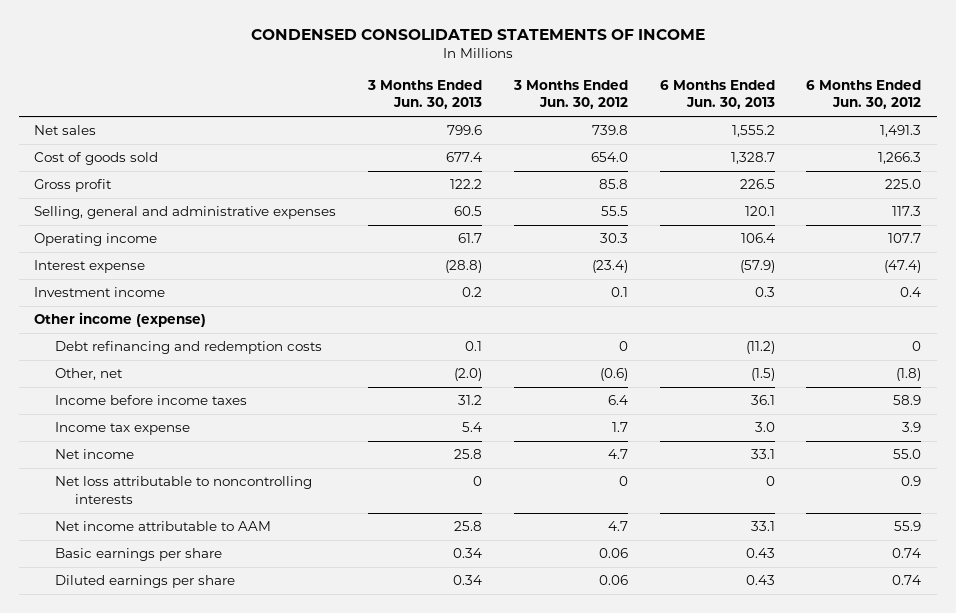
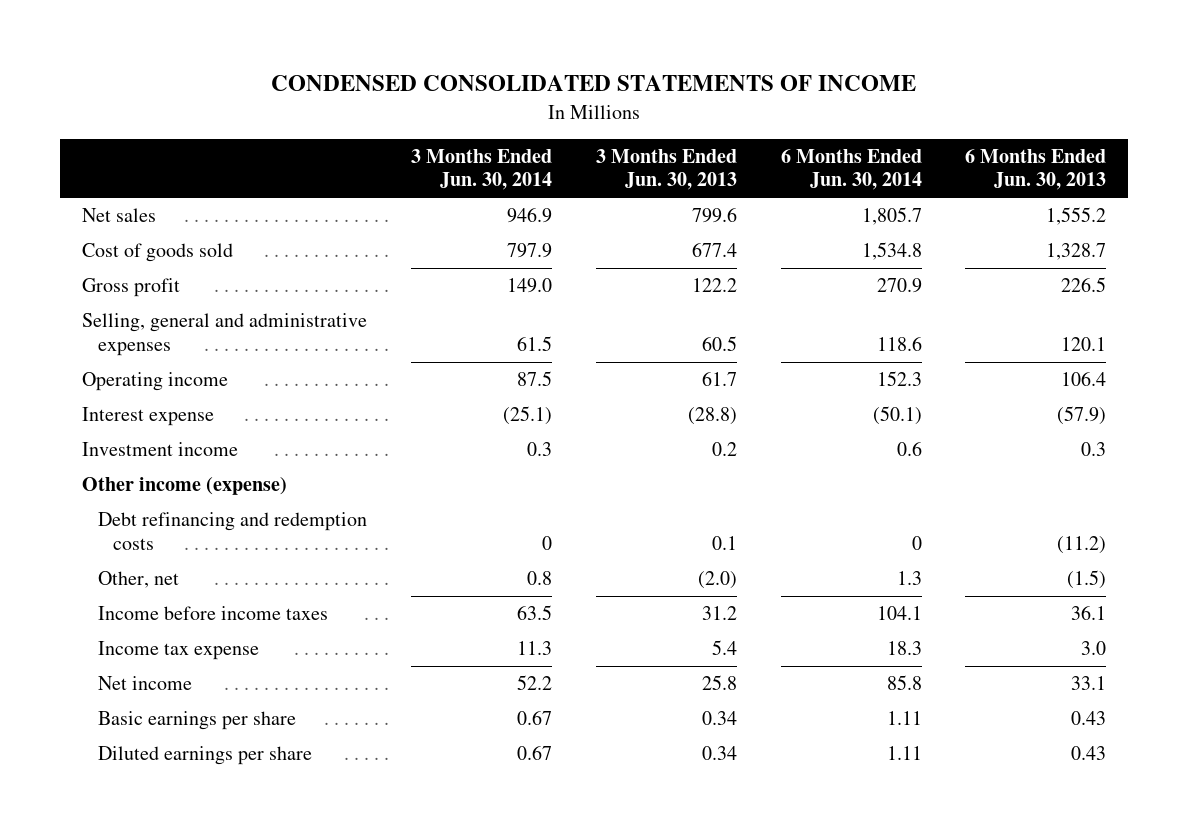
- | 3 Months Ended Jun. 30, 2013 | 3 Months Ended Jun. 30, 2012 | 6 Months Ended Jun. 30, 2013 | 6 Months Ended Jun. 30, 2012
+ | 3 Months Ended Jun. 30, 2014 | 3 Months Ended Jun. 30, 2013 | 6 Months Ended Jun. 30, 2014 | 6 Months Ended Jun. 30, 2013
- Net loss attributable to noncontrolling interests | 0 | 0 | 0 | 0.9
- Net income attributable to AAM | 25.8 | 4.7 | 33.1 | 55.9

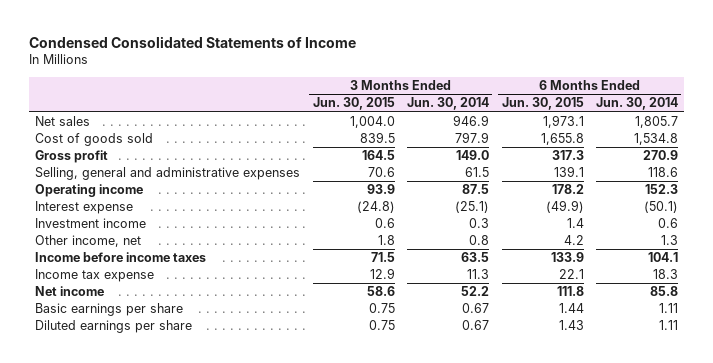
- CONDENSED CONSOLIDATED STATEMENTS OF INCOME
+ Condensed Consolidated Statements of Income
- | 3 Months Ended Jun. 30, 2014 | 3 Months Ended Jun. 30, 2013 | 6 Months Ended Jun. 30, 2014 | 6 Months Ended Jun. 30, 2013
+ | 3 Months Ended Jun. 30, 2015 | 3 Months Ended Jun. 30, 2014 | 6 Months Ended Jun. 30, 2015 | 6 Months Ended Jun. 30, 2014
- Other income (expense)
- Debt refinancing and redemption costs | 0 | 0.1 | 0 | (11.2)
- Other, net | 0.8 | (2.0) | 1.3 | (1.5)
+ Other income, net | 1.8 | 0.8 | 4.2 | 1.3

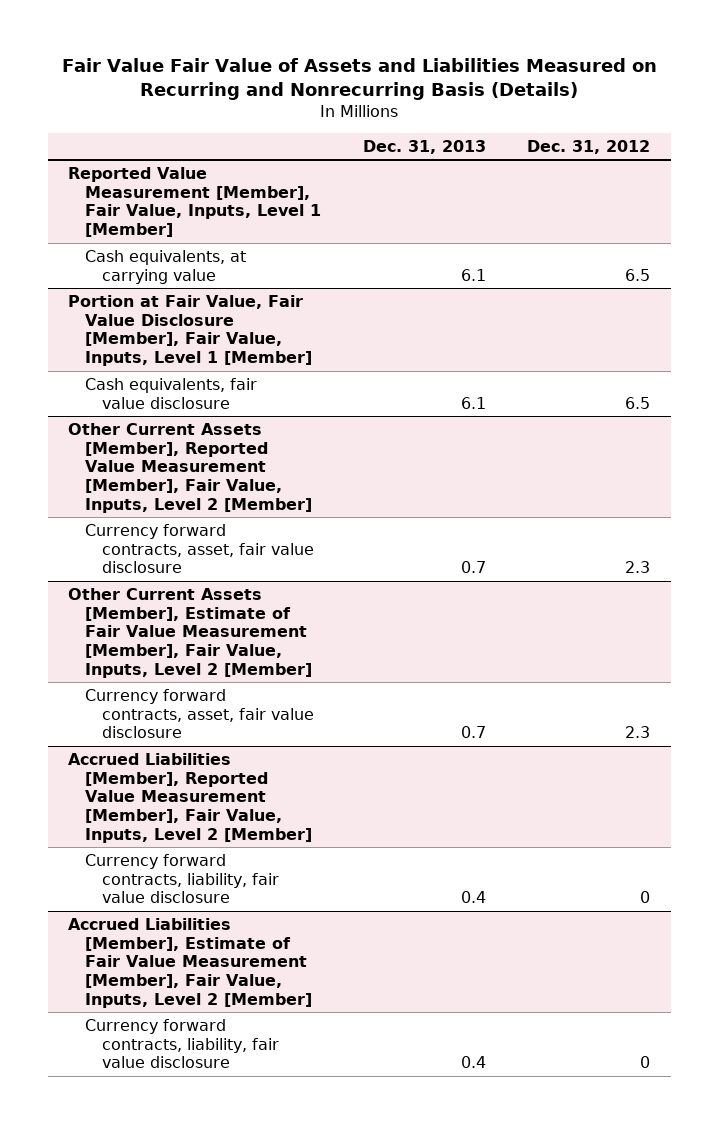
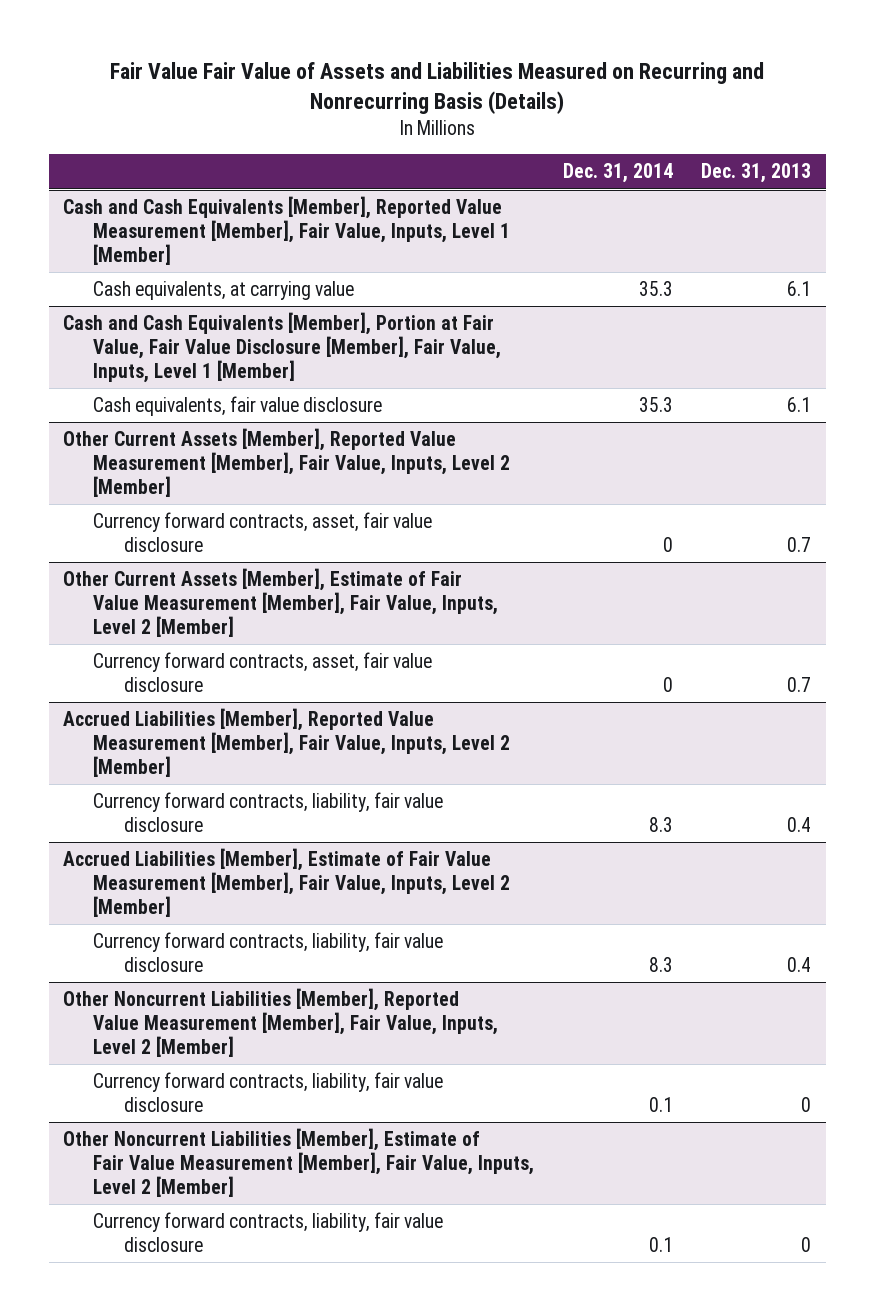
- | Dec. 31, 2013 | Dec. 31, 2012
+ | Dec. 31, 2014 | Dec. 31, 2013
- Reported Value Measurement [Member], Fair Value, Inputs, Level 1 [Member]
+ Cash and Cash Equivalents [Member], Reported Value Measurement [Member], Fair Value, Inputs, Level 1 [Member]
- Portion at Fair Value, Fair Value Disclosure [Member], Fair Value, Inputs, Level 1 [Member]
+ Cash and Cash Equivalents [Member], Portion at Fair Value, Fair Value Disclosure [Member], Fair Value, Inputs, Level 1 [Member]
+ Other Noncurrent Liabilities [Member], Reported Value Measurement [Member], Fair Value, Inputs, Level 2 [Member]
+ Currency forward contracts, liability, fair value disclosure | 0.1 | 0
+ Other Noncurrent Liabilities [Member], Estimate of Fair Value Measurement [Member], Fair Value, Inputs, Level 2 [Member]
+ Currency forward contracts, liability, fair value disclosure | 0.1 | 0

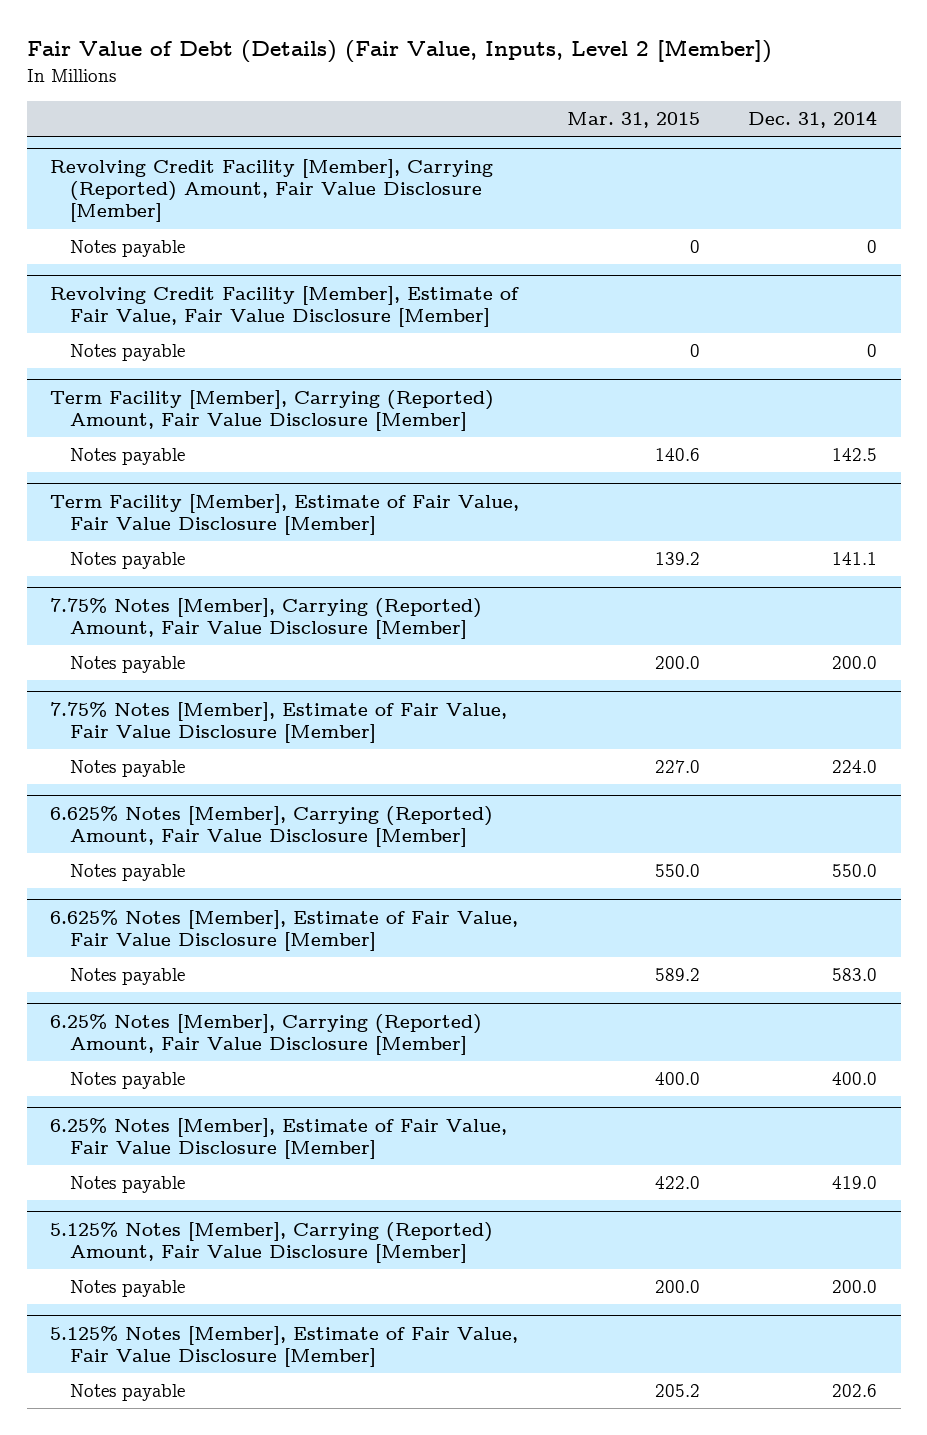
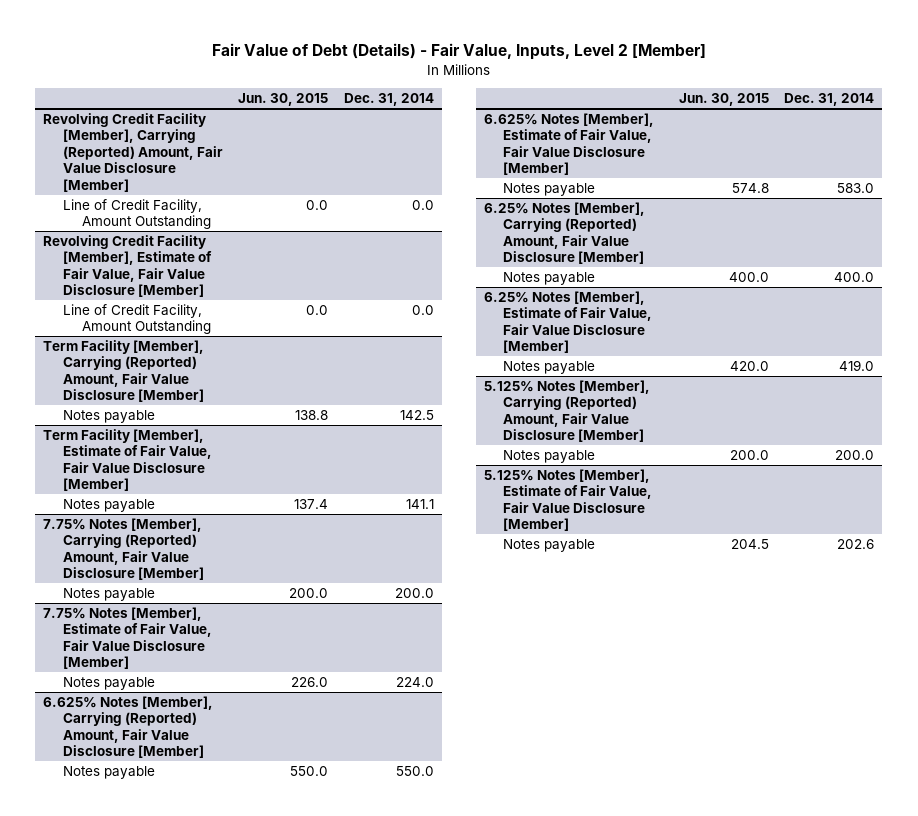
- Fair Value of Debt (Details) (Fair Value, Inputs, Level 2 [Member])
+ Fair Value of Debt (Details) - Fair Value, Inputs, Level 2 [Member]
- | Mar. 31, 2015 | Dec. 31, 2014
+ | Jun. 30, 2015 | Dec. 31, 2014
@ Revolving Credit Facility [Member], Carrying (Reported) Amount, Fair Value Disclosure [Member]
- Notes payable | 0 | 0
+ Line of Credit Facility, Amount Outstanding | 0.0 | 0.0
@ Revolving Credit Facility [Member], Estimate of Fair Value, Fair Value Disclosure [Member]
- Notes payable | 0 | 0
+ Line of Credit Facility, Amount Outstanding | 0.0 | 0.0

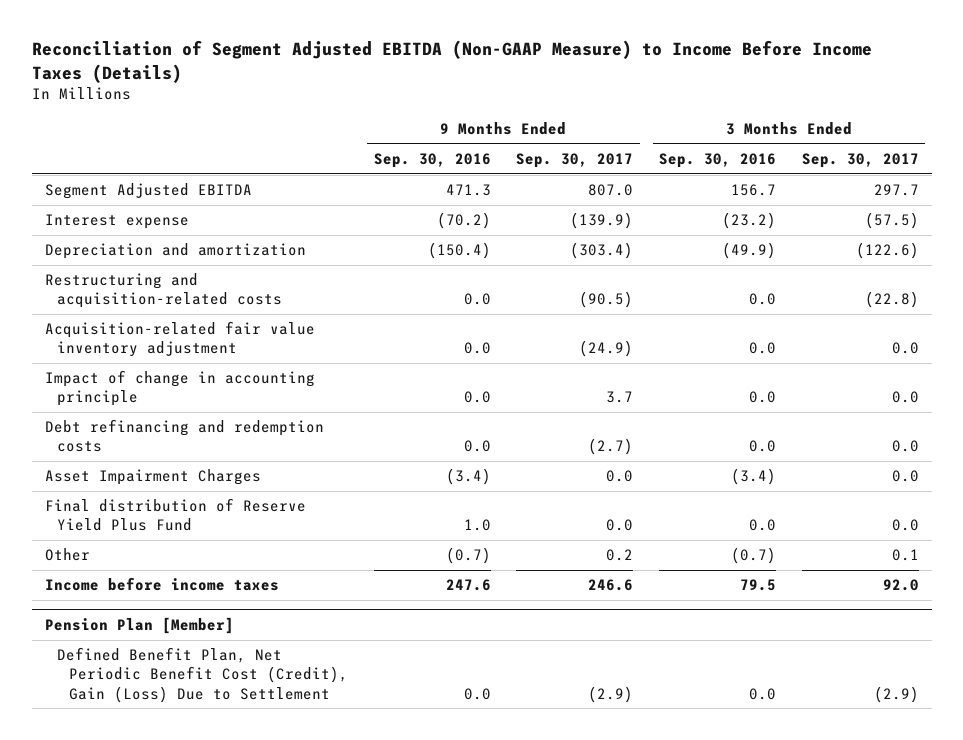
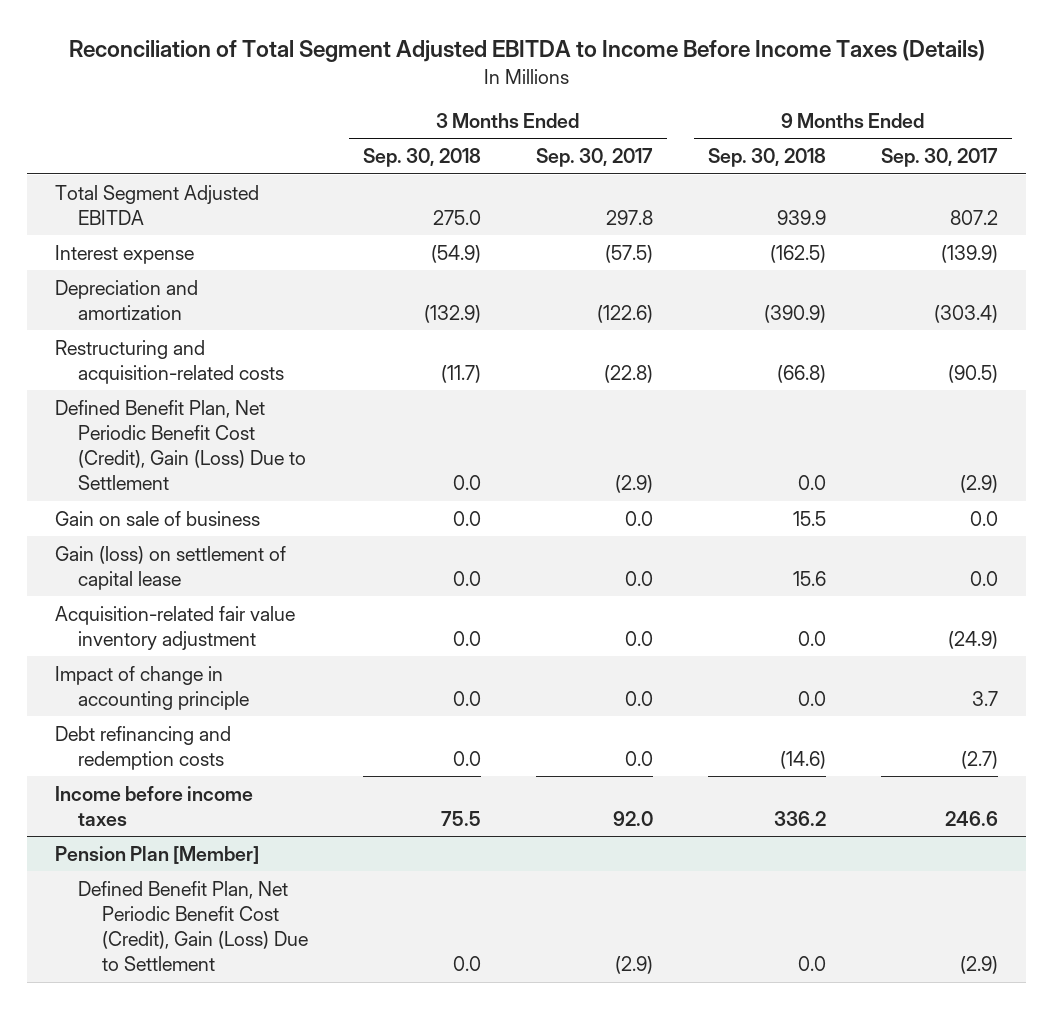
- Reconciliation of Segment Adjusted EBITDA (Non-GAAP Measure) to Income Before Income Taxes (Details)
+ Reconciliation of Total Segment Adjusted EBITDA to Income Before Income Taxes (Details)
- | 9 Months Ended Sep. 30, 2016 | 9 Months Ended Sep. 30, 2017 | 3 Months Ended Sep. 30, 2016 | 3 Months Ended Sep. 30, 2017
+ | 3 Months Ended Sep. 30, 2018 | 3 Months Ended Sep. 30, 2017 | 9 Months Ended Sep. 30, 2018 | 9 Months Ended Sep. 30, 2017
- Segment Adjusted EBITDA | 471.3 | 807.0 | 156.7 | 297.7
+ Total Segment Adjusted EBITDA | 275.0 | 297.8 | 939.9 | 807.2
+ Defined Benefit Plan, Net Periodic Benefit Cost (Credit), Gain (Loss) Due to Settlement | 0.0 | (2.9) | 0.0 | (2.9)
+ Gain on sale of business | 0.0 | 0.0 | 15.5 | 0.0
+ Gain (loss) on settlement of capital lease | 0.0 | 0.0 | 15.6 | 0.0
- Asset Impairment Charges | (3.4) | 0.0 | (3.4) | 0.0
- Final distribution of Reserve Yield Plus Fund | 1.0 | 0.0 | 0.0 | 0.0
- Other | (0.7) | 0.2 | (0.7) | 0.1

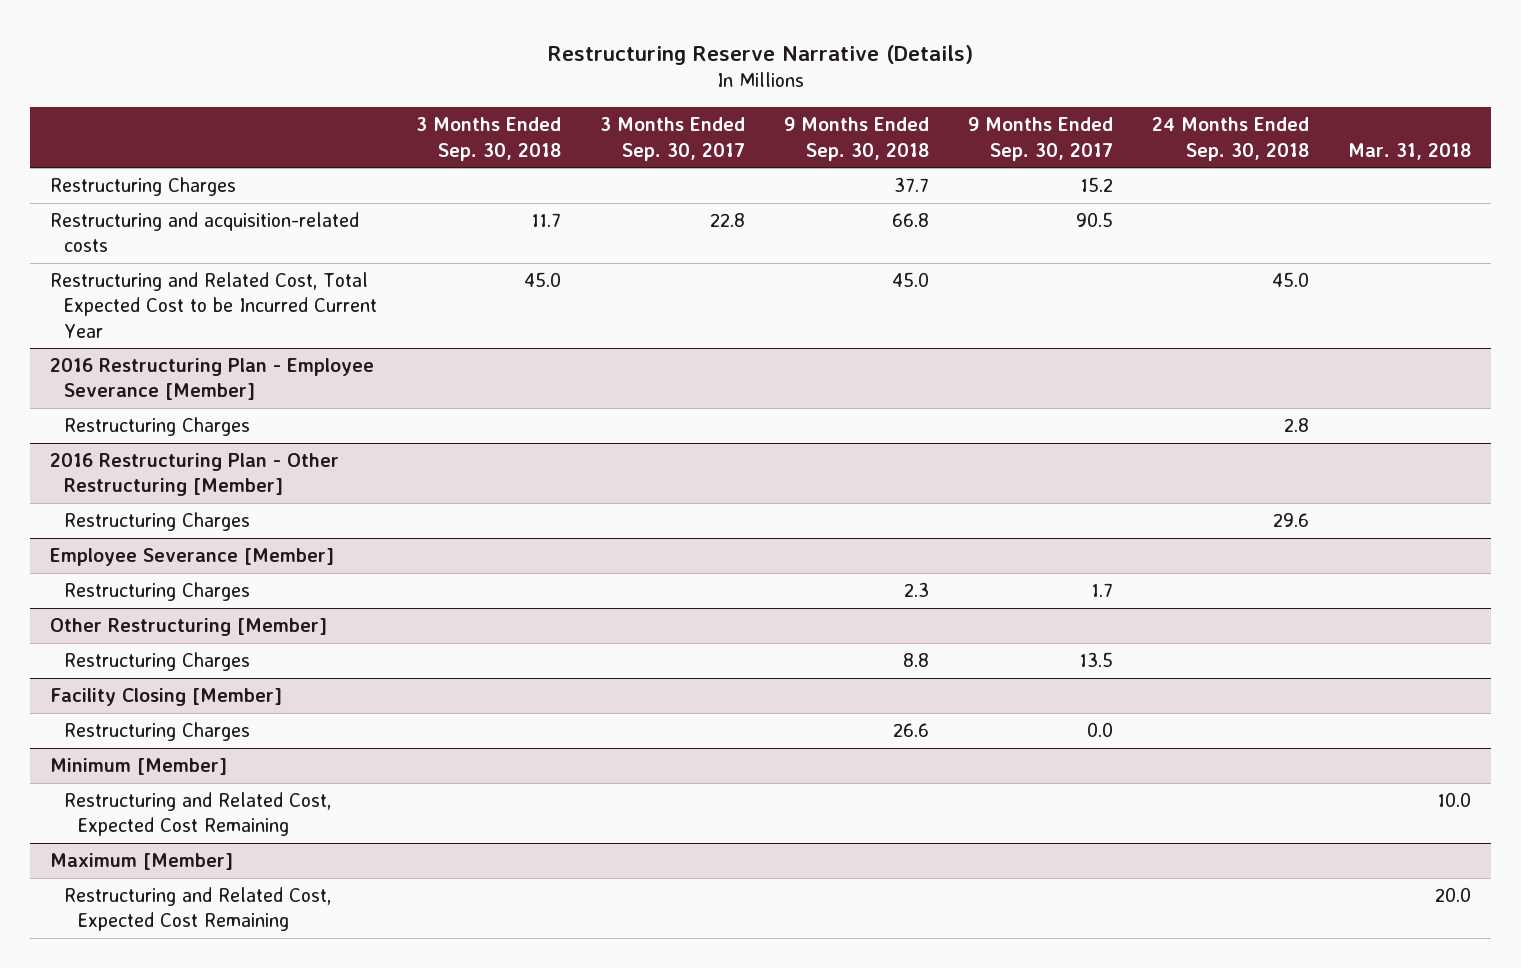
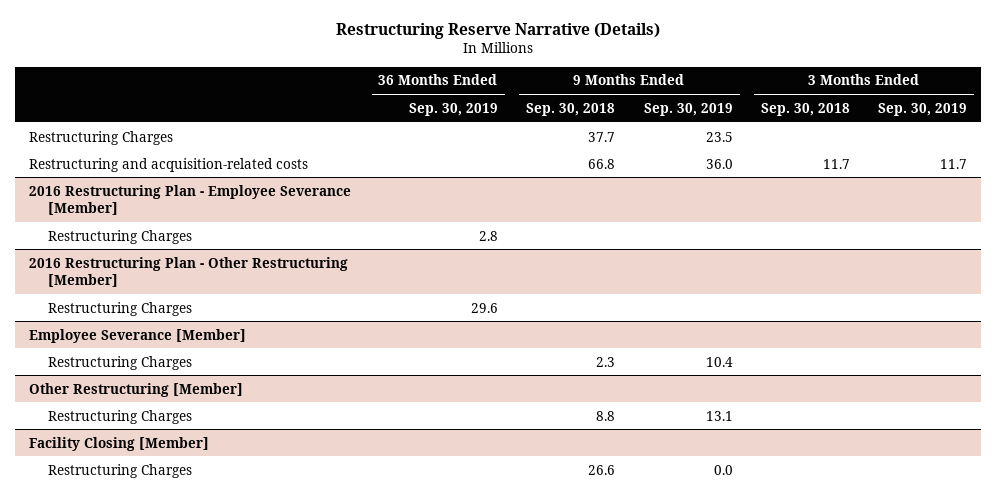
- | 3 Months Ended Sep. 30, 2018 | 3 Months Ended Sep. 30, 2017 | 9 Months Ended Sep. 30, 2018 | 9 Months Ended Sep. 30, 2017 | 24 Months Ended Sep. 30, 2018 | Mar. 31, 2018
+ | 36 Months Ended Sep. 30, 2019 | 9 Months Ended Sep. 30, 2018 | 9 Months Ended Sep. 30, 2019 | 3 Months Ended Sep. 30, 2018 | 3 Months Ended Sep. 30, 2019
- Restructuring and Related Cost, Total Expected Cost to be Incurred Current Year | 45.0 | | 45.0 | | 45.0 |
- Minimum [Member]
- Restructuring and Related Cost, Expected Cost Remaining | | | | | | 10.0
- Maximum [Member]
- Restructuring and Related Cost, Expected Cost Remaining | | | | | | 20.0

